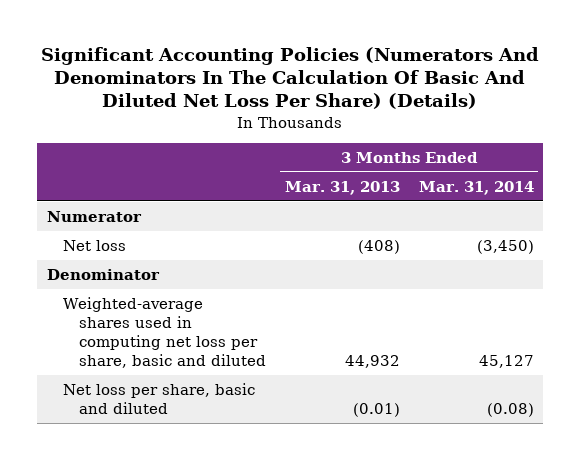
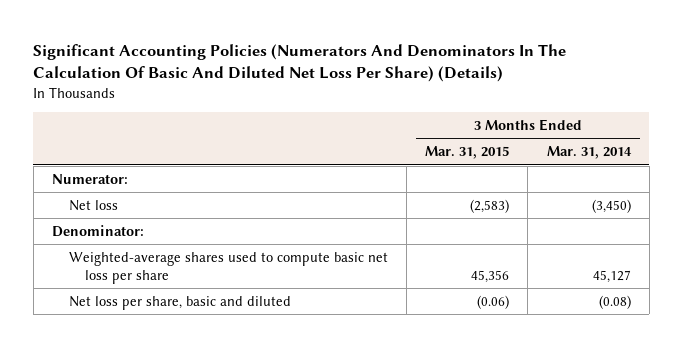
- | 3 Months Ended Mar. 31, 2013 | 3 Months Ended Mar. 31, 2014
+ | 3 Months Ended Mar. 31, 2015 | 3 Months Ended Mar. 31, 2014
- Numerator
+ Numerator:
- Denominator
- Weighted-average shares used in computing net loss per share, basic and diluted | 44,932 | 45,127
+ Denominator:
+ Weighted-average shares used to compute basic net loss per share | 45,356 | 45,127

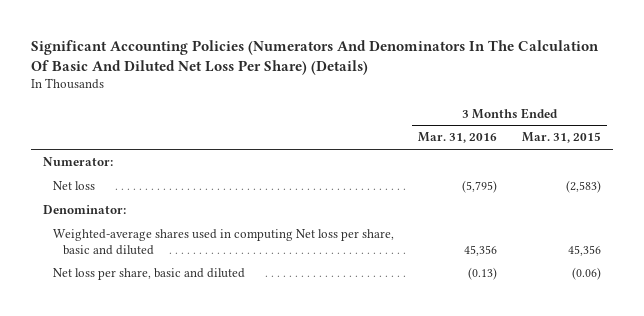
- | 3 Months Ended Mar. 31, 2015 | 3 Months Ended Mar. 31, 2014
+ | 3 Months Ended Mar. 31, 2016 | 3 Months Ended Mar. 31, 2015
- Weighted-average shares used to compute basic net loss per share | 45,356 | 45,127
+ Weighted-average shares used in computing Net loss per share, basic and diluted | 45,356 | 45,356

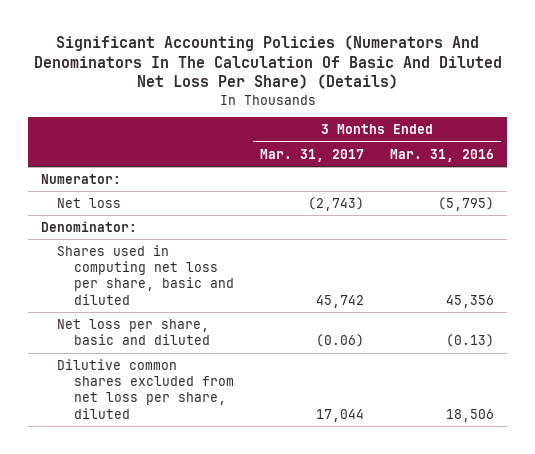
- | 3 Months Ended Mar. 31, 2016 | 3 Months Ended Mar. 31, 2015
+ | 3 Months Ended Mar. 31, 2017 | 3 Months Ended Mar. 31, 2016
- Weighted-average shares used in computing Net loss per share, basic and diluted | 45,356 | 45,356
+ Shares used in computing net loss per share, basic and diluted | 45,742 | 45,356
+ Dilutive common shares excluded from net loss per share, diluted | 17,044 | 18,506

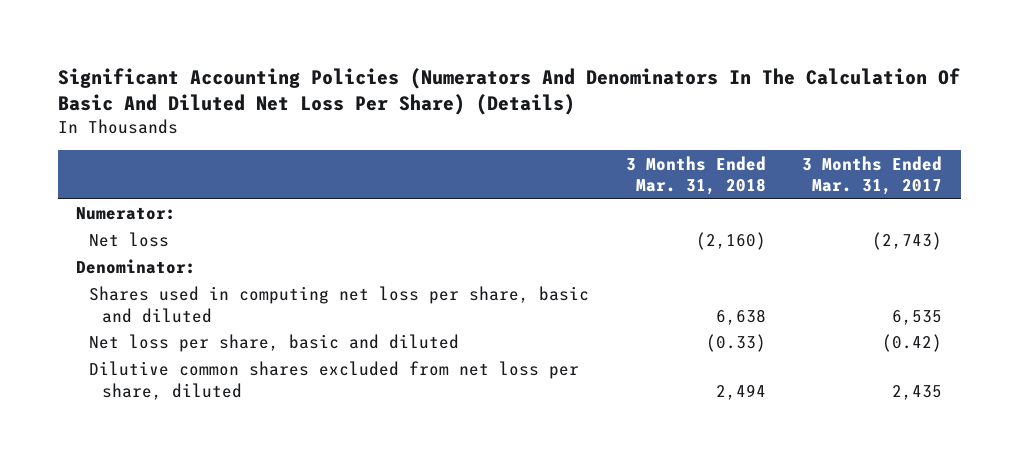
- | 3 Months Ended Mar. 31, 2017 | 3 Months Ended Mar. 31, 2016
+ | 3 Months Ended Mar. 31, 2018 | 3 Months Ended Mar. 31, 2017
- Shares used in computing net loss per share, basic and diluted | 45,742 | 45,356
- Net loss per share, basic and diluted | (0.06) | (0.13)
- Dilutive common shares excluded from net loss per share, diluted | 17,044 | 18,506
+ Shares used in computing net loss per share, basic and diluted | 6,638 | 6,535
+ Net loss per share, basic and diluted | (0.33) | (0.42)
+ Dilutive common shares excluded from net loss per share, diluted | 2,494 | 2,435

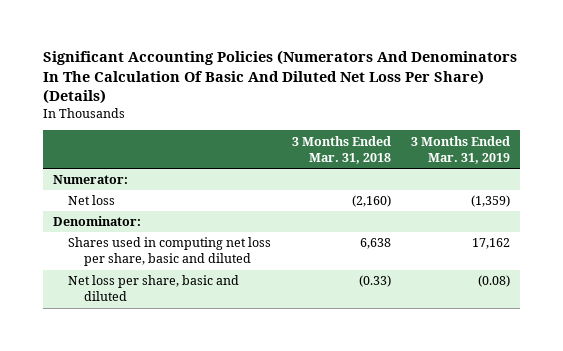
- | 3 Months Ended Mar. 31, 2018 | 3 Months Ended Mar. 31, 2017
+ | 3 Months Ended Mar. 31, 2018 | 3 Months Ended Mar. 31, 2019
- Dilutive common shares excluded from net loss per share, diluted | 2,494 | 2,435

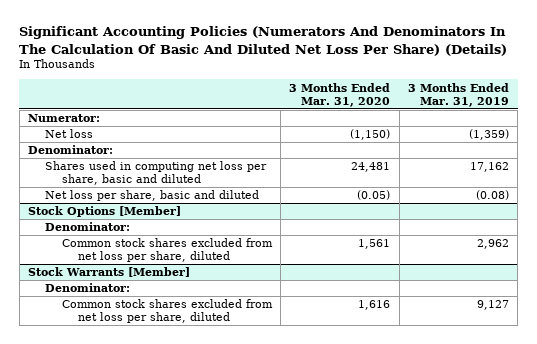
- | 3 Months Ended Mar. 31, 2018 | 3 Months Ended Mar. 31, 2019
+ | 3 Months Ended Mar. 31, 2020 | 3 Months Ended Mar. 31, 2019
+ Stock Options [Member]
+ Denominator:
+ Common stock shares excluded from net loss per share, diluted | 1,561 | 2,962
+ Stock Warrants [Member]
+ Denominator:
+ Common stock shares excluded from net loss per share, diluted | 1,616 | 9,127

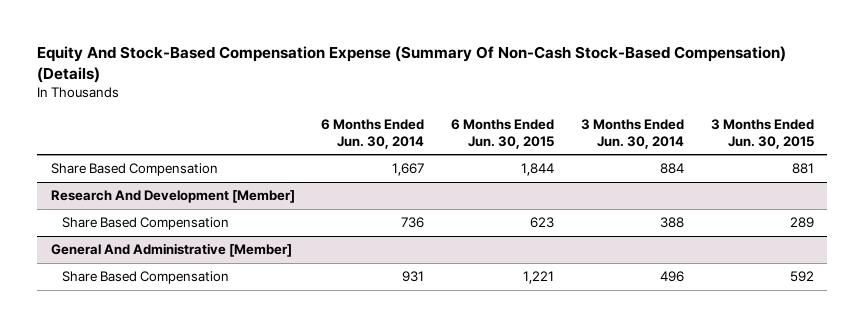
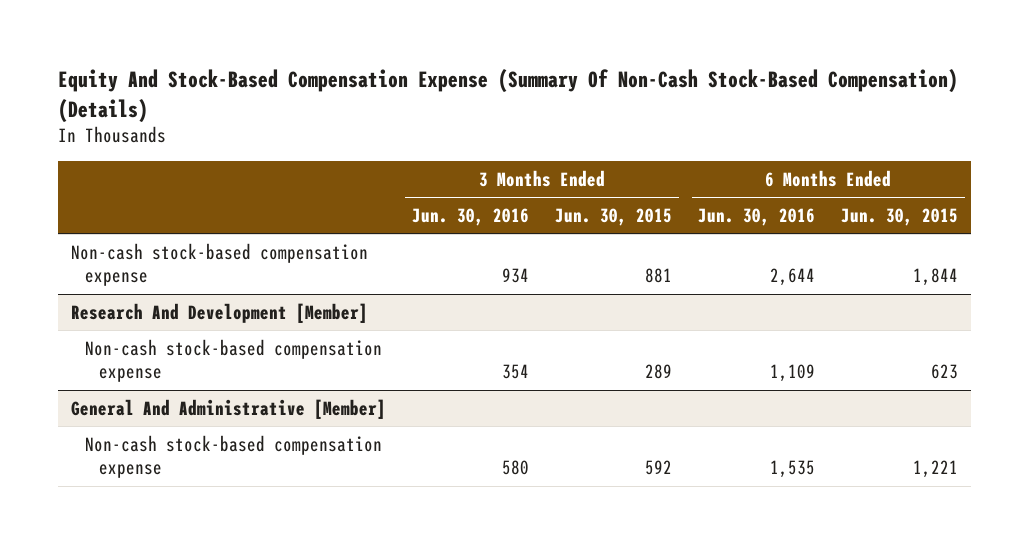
- | 6 Months Ended Jun. 30, 2014 | 6 Months Ended Jun. 30, 2015 | 3 Months Ended Jun. 30, 2014 | 3 Months Ended Jun. 30, 2015
+ | 3 Months Ended Jun. 30, 2016 | 3 Months Ended Jun. 30, 2015 | 6 Months Ended Jun. 30, 2016 | 6 Months Ended Jun. 30, 2015
- Share Based Compensation | 1,667 | 1,844 | 884 | 881
+ Non-cash stock-based compensation expense | 934 | 881 | 2,644 | 1,844
@ Research And Development [Member]
- Share Based Compensation | 736 | 623 | 388 | 289
+ Non-cash stock-based compensation expense | 354 | 289 | 1,109 | 623
@ General And Administrative [Member]
- Share Based Compensation | 931 | 1,221 | 496 | 592
+ Non-cash stock-based compensation expense | 580 | 592 | 1,535 | 1,221

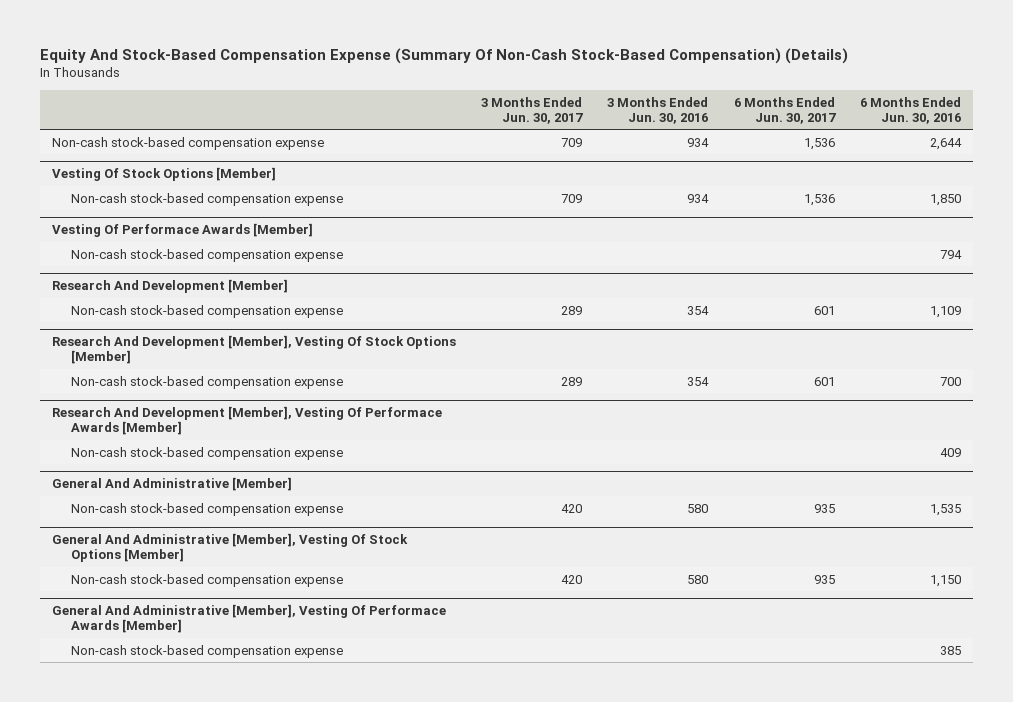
- | 3 Months Ended Jun. 30, 2016 | 3 Months Ended Jun. 30, 2015 | 6 Months Ended Jun. 30, 2016 | 6 Months Ended Jun. 30, 2015
+ | 3 Months Ended Jun. 30, 2017 | 3 Months Ended Jun. 30, 2016 | 6 Months Ended Jun. 30, 2017 | 6 Months Ended Jun. 30, 2016
+ Vesting Of Stock Options [Member]
+ Non-cash stock-based compensation expense | 709 | 934 | 1,536 | 1,850
+ Vesting Of Performace Awards [Member]
+ Non-cash stock-based compensation expense | | | | 794
+ Research And Development [Member], Vesting Of Stock Options [Member]
+ Non-cash stock-based compensation expense | 289 | 354 | 601 | 700
+ Research And Development [Member], Vesting Of Performace Awards [Member]
+ Non-cash stock-based compensation expense | | | | 409
+ General And Administrative [Member], Vesting Of Stock Options [Member]
+ Non-cash stock-based compensation expense | 420 | 580 | 935 | 1,150
+ General And Administrative [Member], Vesting Of Performace Awards [Member]
+ Non-cash stock-based compensation expense | | | | 385

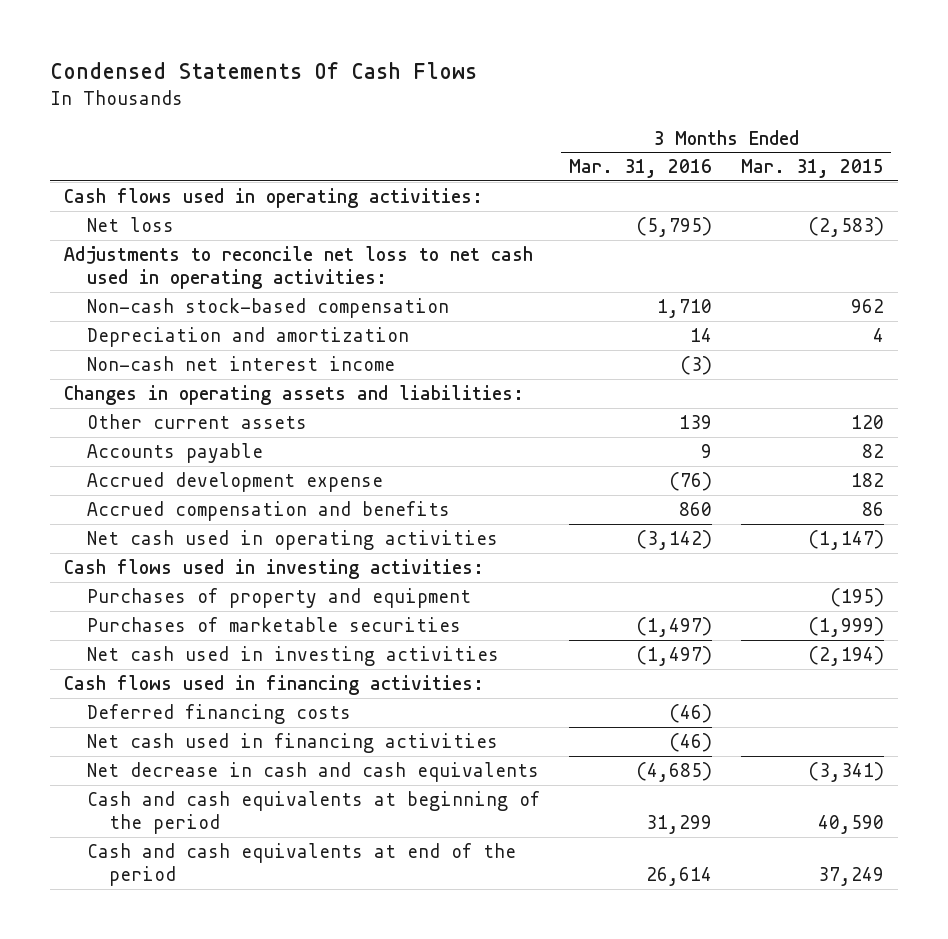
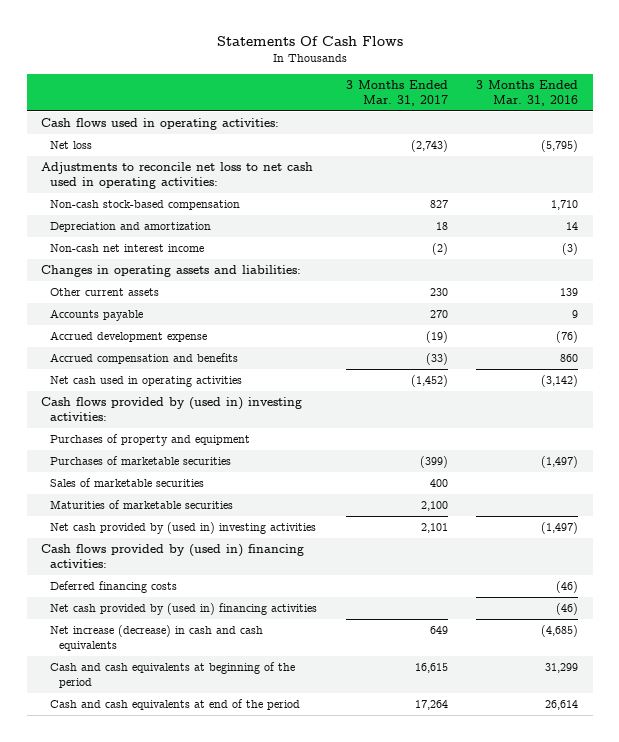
- Condensed Statements Of Cash Flows
+ Statements Of Cash Flows
- | 3 Months Ended Mar. 31, 2016 | 3 Months Ended Mar. 31, 2015
+ | 3 Months Ended Mar. 31, 2017 | 3 Months Ended Mar. 31, 2016
- Cash flows used in investing activities:
+ Cash flows provided by (used in) investing activities:
- Net cash used in investing activities | (1,497) | (2,194)
- Cash flows used in financing activities:
+ Sales of marketable securities | 400 |
+ Maturities of marketable securities | 2,100 |
+ Net cash provided by (used in) investing activities | 2,101 | (1,497)
+ Cash flows provided by (used in) financing activities:
- Net cash used in financing activities | (46) |
- Net decrease in cash and cash equivalents | (4,685) | (3,341)
+ Net cash provided by (used in) financing activities | | (46)
+ Net increase (decrease) in cash and cash equivalents | 649 | (4,685)

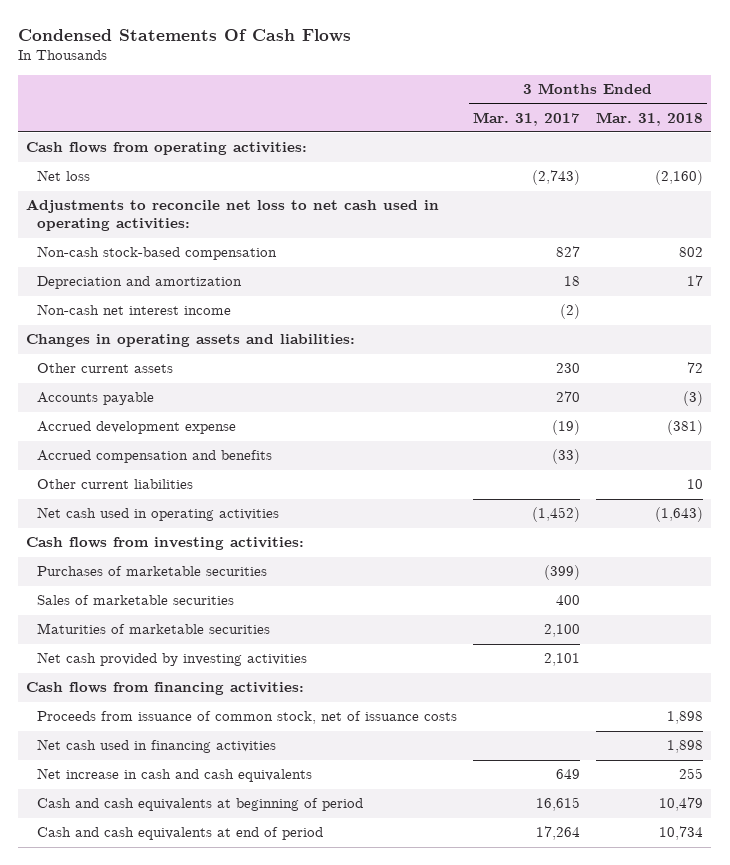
- Statements Of Cash Flows
+ Condensed Statements Of Cash Flows
- | 3 Months Ended Mar. 31, 2017 | 3 Months Ended Mar. 31, 2016
+ | 3 Months Ended Mar. 31, 2017 | 3 Months Ended Mar. 31, 2018
- Cash flows used in operating activities:
+ Cash flows from operating activities:
+ Other current liabilities | | 10
- Cash flows provided by (used in) investing activities:
- Purchases of property and equipment
+ Cash flows from investing activities:
- Net cash provided by (used in) investing activities | 2,101 | (1,497)
- Cash flows provided by (used in) financing activities:
- Deferred financing costs | | (46)
- Net cash provided by (used in) financing activities | | (46)
- Net increase (decrease) in cash and cash equivalents | 649 | (4,685)
- Cash and cash equivalents at beginning of the period | 16,615 | 31,299
- Cash and cash equivalents at end of the period | 17,264 | 26,614
+ Net cash provided by investing activities | 2,101 |
+ Cash flows from financing activities:
+ Proceeds from issuance of common stock, net of issuance costs | | 1,898
+ Net cash used in financing activities | | 1,898
+ Net increase in cash and cash equivalents | 649 | 255
+ Cash and cash equivalents at beginning of period | 16,615 | 10,479
+ Cash and cash equivalents at end of period | 17,264 | 10,734

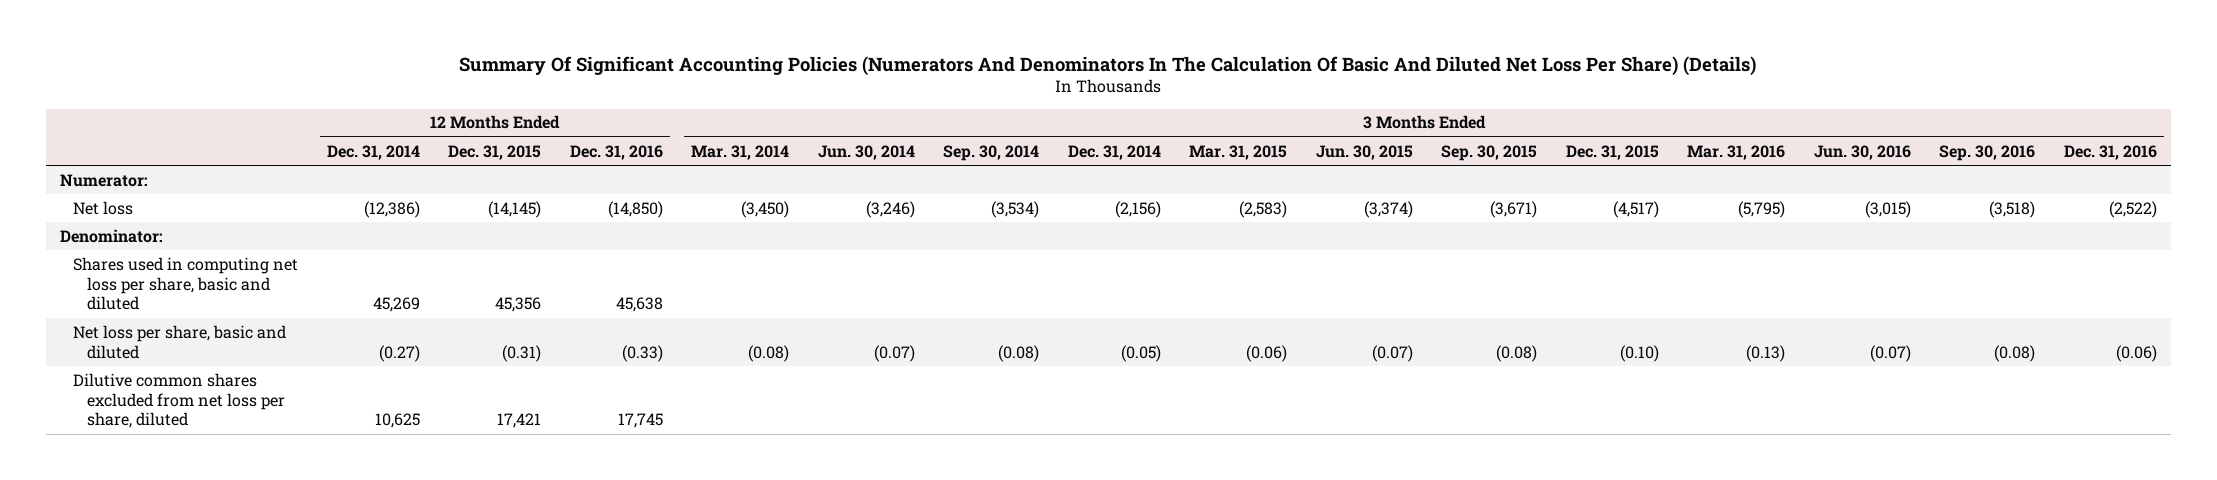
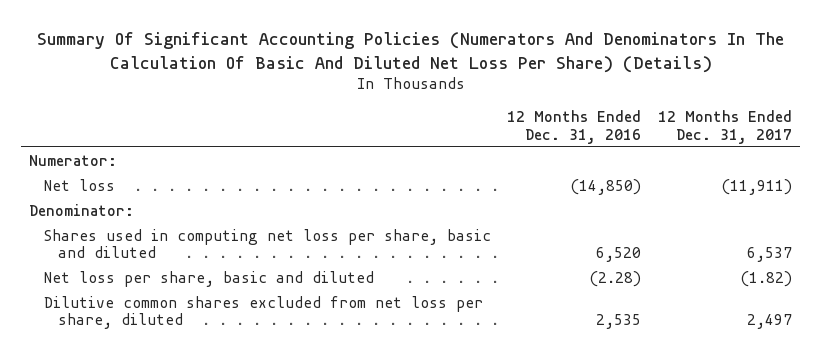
- | 12 Months Ended Dec. 31, 2014 | 12 Months Ended Dec. 31, 2015 | 12 Months Ended Dec. 31, 2016 | 3 Months Ended Mar. 31, 2014 | 3 Months Ended Jun. 30, 2014 | 3 Months Ended Sep. 30, 2014 | 3 Months Ended Dec. 31, 2014 | 3 Months Ended Mar. 31, 2015 | 3 Months Ended Jun. 30, 2015 | 3 Months Ended Sep. 30, 2015 | 3 Months Ended Dec. 31, 2015 | 3 Months Ended Mar. 31, 2016 | 3 Months Ended Jun. 30, 2016 | 3 Months Ended Sep. 30, 2016 | 3 Months Ended Dec. 31, 2016
+ | 12 Months Ended Dec. 31, 2016 | 12 Months Ended Dec. 31, 2017
- Shares used in computing net loss per share, basic and diluted | 45,269 | 45,356 | 45,638 | | | | | | | | | | | |
- Net loss per share, basic and diluted | (0.27) | (0.31) | (0.33) | (0.08) | (0.07) | (0.08) | (0.05) | (0.06) | (0.07) | (0.08) | (0.10) | (0.13) | (0.07) | (0.08) | (0.06)
- Dilutive common shares excluded from net loss per share, diluted | 10,625 | 17,421 | 17,745 | | | | | | | | | | | |
+ Shares used in computing net loss per share, basic and diluted | 6,520 | 6,537
+ Net loss per share, basic and diluted | (2.28) | (1.82)
+ Dilutive common shares excluded from net loss per share, diluted | 2,535 | 2,497

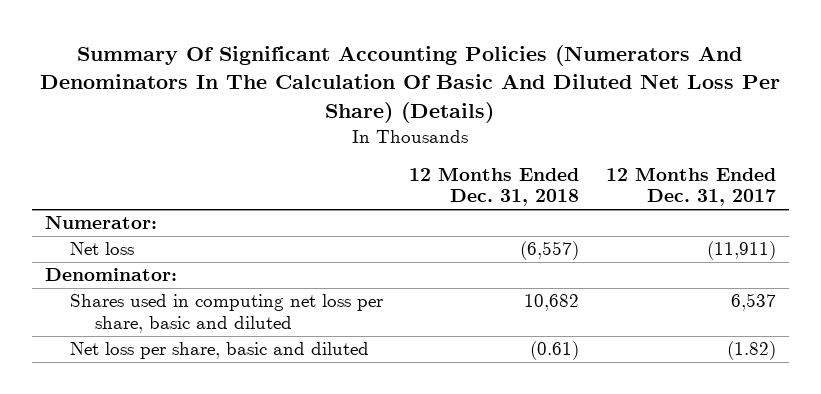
- | 12 Months Ended Dec. 31, 2016 | 12 Months Ended Dec. 31, 2017
+ | 12 Months Ended Dec. 31, 2018 | 12 Months Ended Dec. 31, 2017
- Dilutive common shares excluded from net loss per share, diluted | 2,535 | 2,497

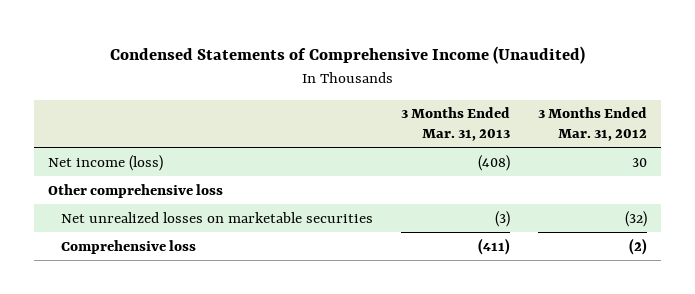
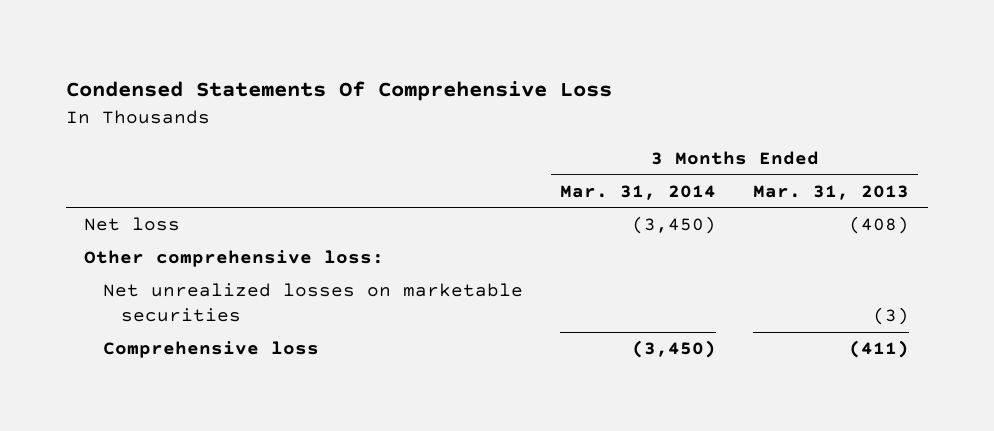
- Condensed Statements of Comprehensive Income (Unaudited)
+ Condensed Statements Of Comprehensive Loss
- | 3 Months Ended Mar. 31, 2013 | 3 Months Ended Mar. 31, 2012
+ | 3 Months Ended Mar. 31, 2014 | 3 Months Ended Mar. 31, 2013
- Net income (loss) | (408) | 30
- Other comprehensive loss
+ Net loss | (3,450) | (408)
+ Other comprehensive loss:

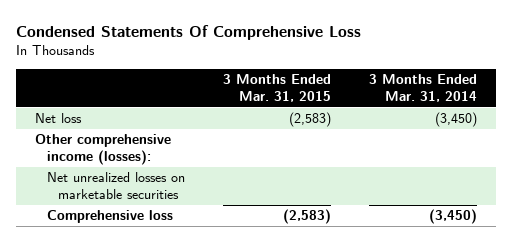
- | 3 Months Ended Mar. 31, 2014 | 3 Months Ended Mar. 31, 2013
+ | 3 Months Ended Mar. 31, 2015 | 3 Months Ended Mar. 31, 2014
- Other comprehensive loss:
+ Other comprehensive income (losses):

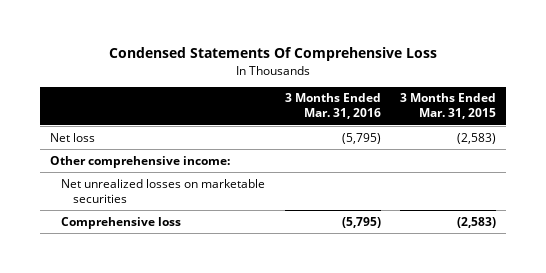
- | 3 Months Ended Mar. 31, 2015 | 3 Months Ended Mar. 31, 2014
+ | 3 Months Ended Mar. 31, 2016 | 3 Months Ended Mar. 31, 2015
- Other comprehensive income (losses):
+ Other comprehensive income:

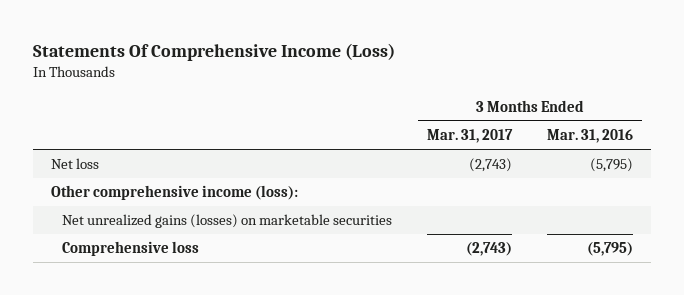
- Condensed Statements Of Comprehensive Loss
+ Statements Of Comprehensive Income (Loss)
- | 3 Months Ended Mar. 31, 2016 | 3 Months Ended Mar. 31, 2015
+ | 3 Months Ended Mar. 31, 2017 | 3 Months Ended Mar. 31, 2016
- Other comprehensive income:
- Net unrealized losses on marketable securities
+ Other comprehensive income (loss):
+ Net unrealized gains (losses) on marketable securities

